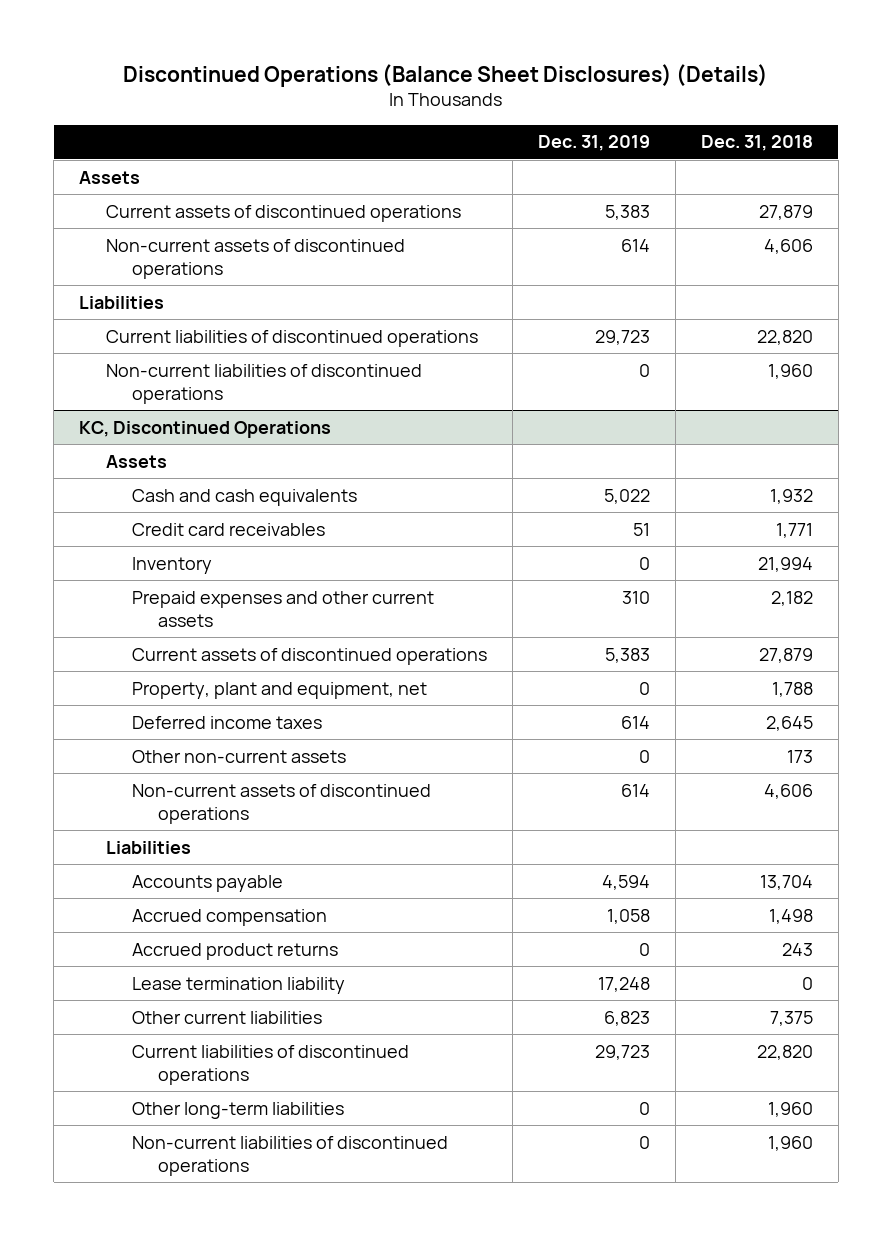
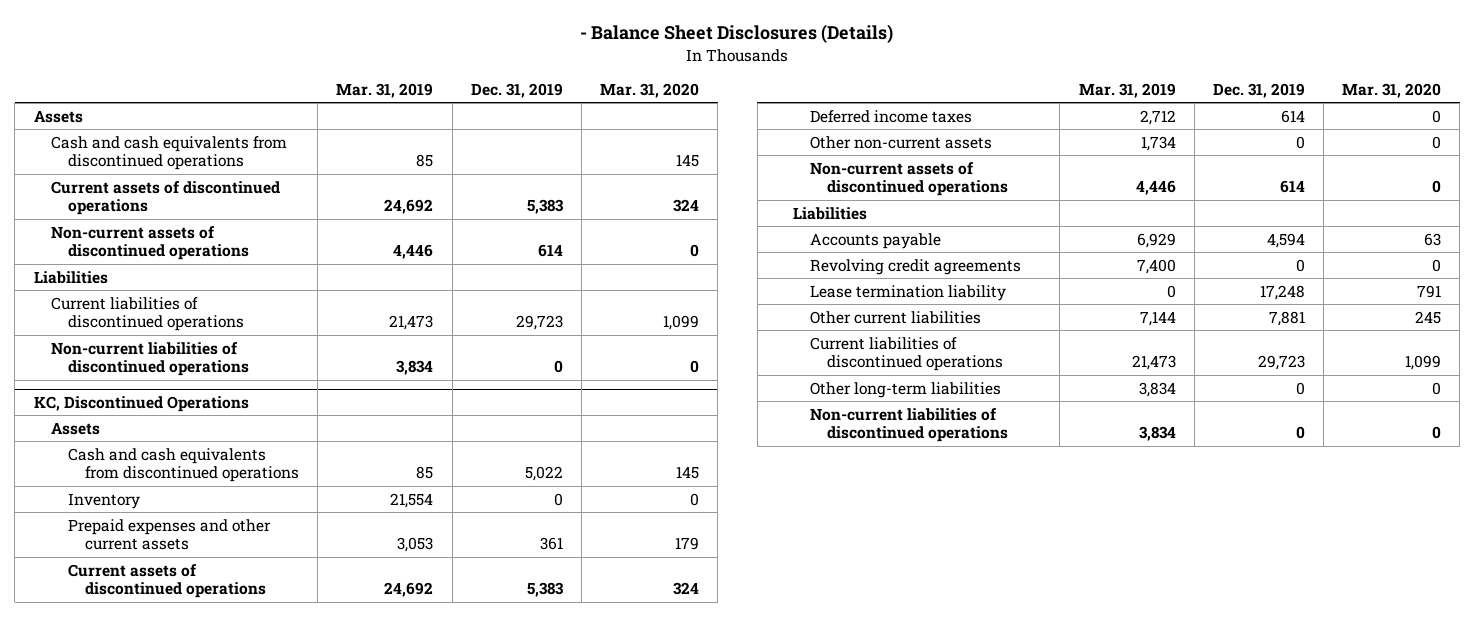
- Discontinued Operations (Balance Sheet Disclosures) (Details)
+ - Balance Sheet Disclosures (Details)
- | Dec. 31, 2019 | Dec. 31, 2018
+ | Mar. 31, 2019 | Dec. 31, 2019 | Mar. 31, 2020
+ Cash and cash equivalents from discontinued operations | 85 | | 145
@ KC, Discontinued Operations
- Cash and cash equivalents | 5,022 | 1,932
- Credit card receivables | 51 | 1,771
+ Cash and cash equivalents from discontinued operations | 85 | 5,022 | 145
- Prepaid expenses and other current assets | 310 | 2,182
+ Prepaid expenses and other current assets | 3,053 | 361 | 179
- Property, plant and equipment, net | 0 | 1,788
- Accrued compensation | 1,058 | 1,498
- Accrued product returns | 0 | 243
+ Revolving credit agreements | 7,400 | 0 | 0
- Other current liabilities | 6,823 | 7,375
+ Other current liabilities | 7,144 | 7,881 | 245

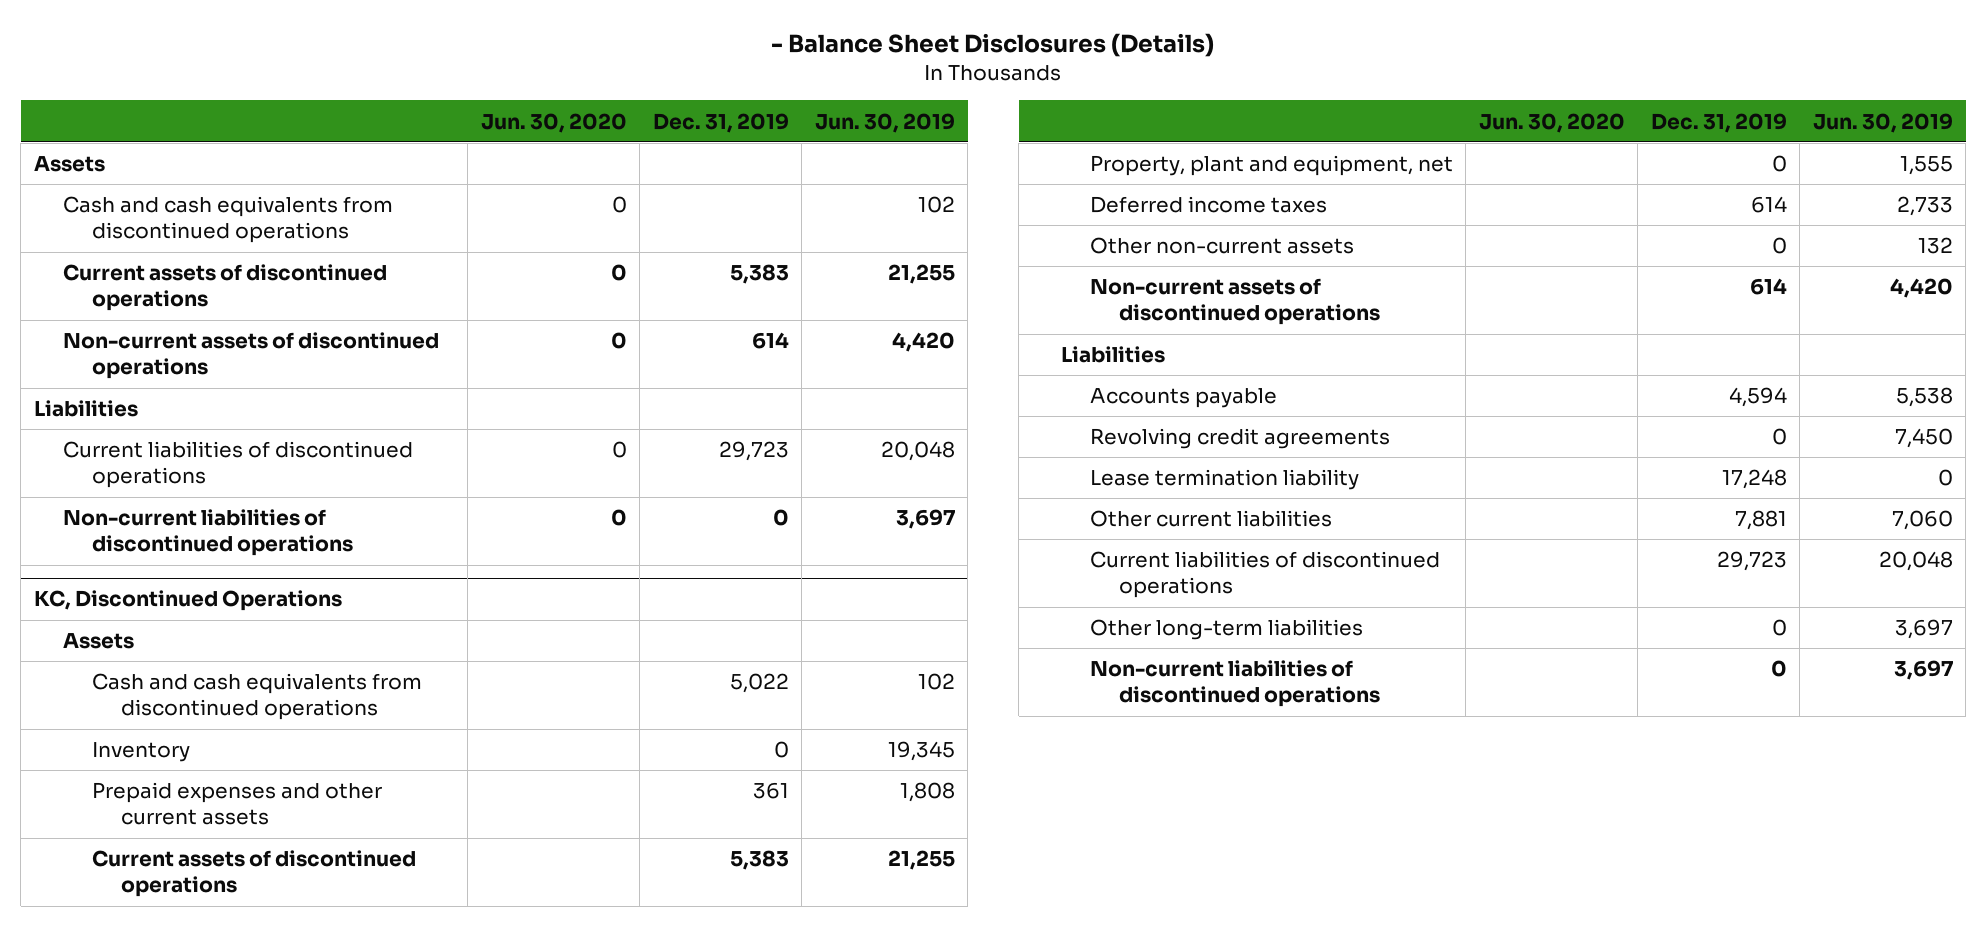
- | Mar. 31, 2019 | Dec. 31, 2019 | Mar. 31, 2020
+ | Jun. 30, 2020 | Dec. 31, 2019 | Jun. 30, 2019
@ KC, Discontinued Operations
+ Property, plant and equipment, net | | 0 | 1,555

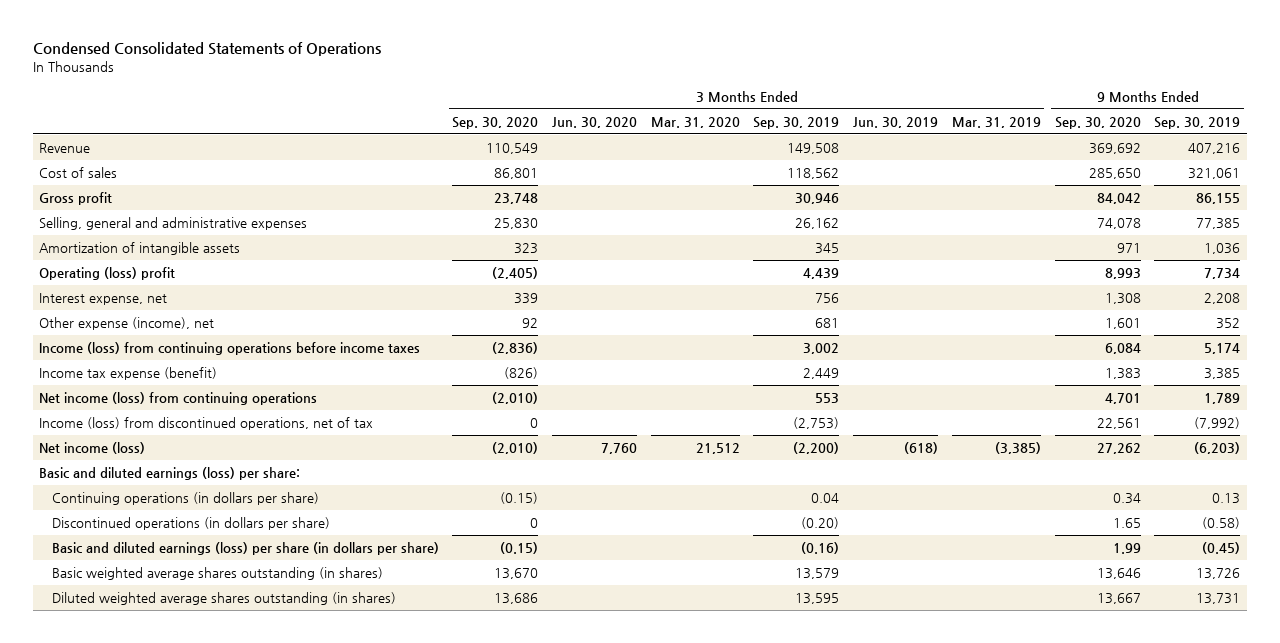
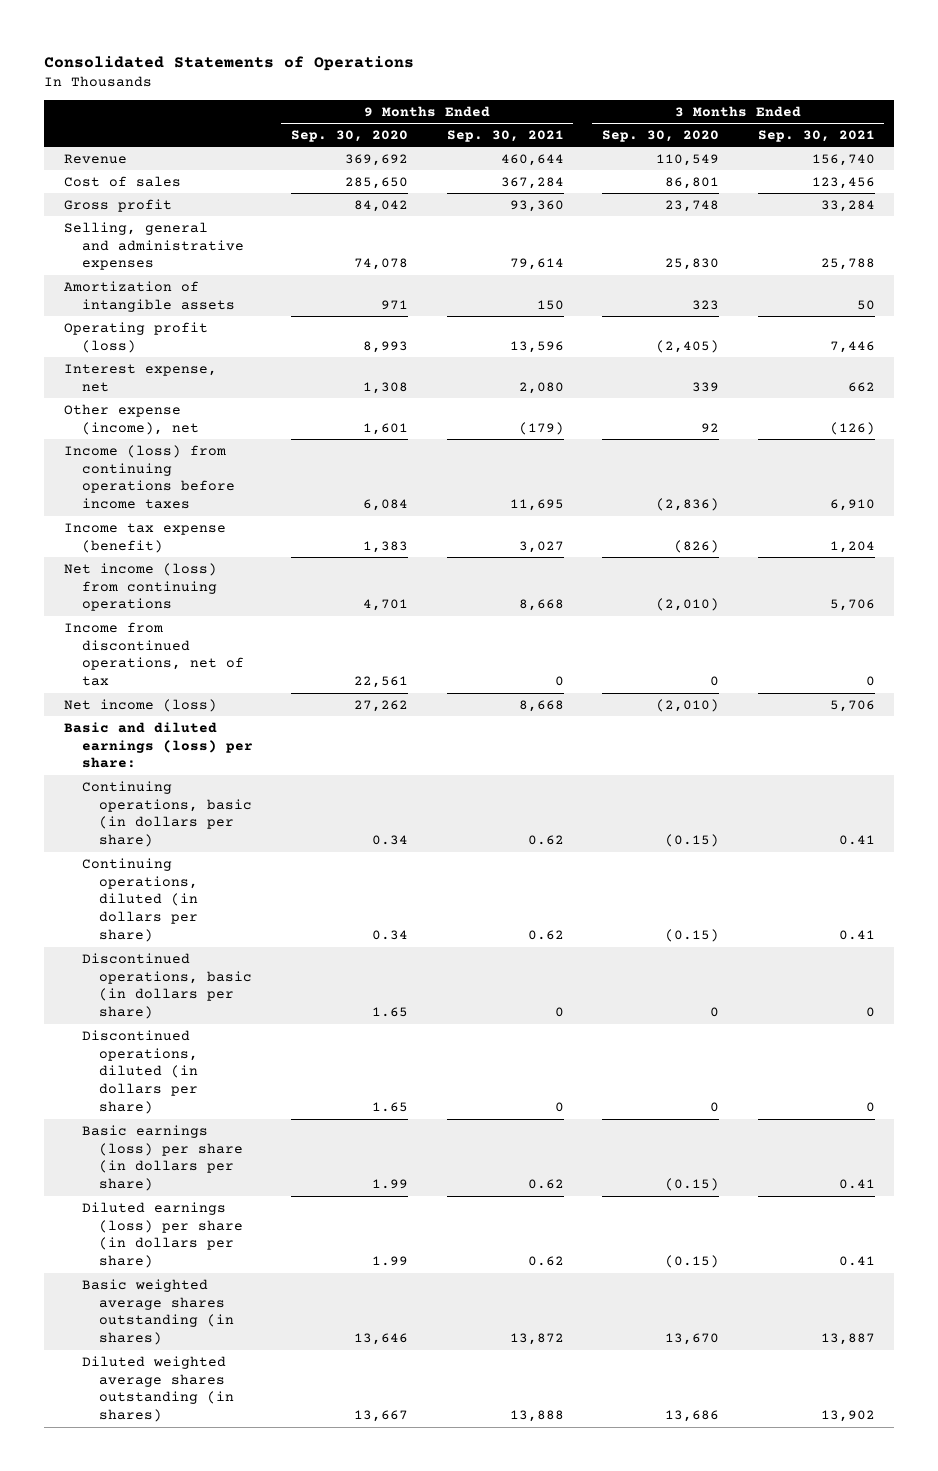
- Condensed Consolidated Statements of Operations
+ Consolidated Statements of Operations
- | 3 Months Ended Sep. 30, 2020 | 3 Months Ended Jun. 30, 2020 | 3 Months Ended Mar. 31, 2020 | 3 Months Ended Sep. 30, 2019 | 3 Months Ended Jun. 30, 2019 | 3 Months Ended Mar. 31, 2019 | 9 Months Ended Sep. 30, 2020 | 9 Months Ended Sep. 30, 2019
+ | 9 Months Ended Sep. 30, 2020 | 9 Months Ended Sep. 30, 2021 | 3 Months Ended Sep. 30, 2020 | 3 Months Ended Sep. 30, 2021
- Operating (loss) profit | (2,405) | | | 4,439 | | | 8,993 | 7,734
+ Operating profit (loss) | 8,993 | 13,596 | (2,405) | 7,446
- Income (loss) from discontinued operations, net of tax | 0 | | | (2,753) | | | 22,561 | (7,992)
+ Income from discontinued operations, net of tax | 22,561 | 0 | 0 | 0
- Continuing operations (in dollars per share) | (0.15) | | | 0.04 | | | 0.34 | 0.13
- Discontinued operations (in dollars per share) | 0 | | | (0.20) | | | 1.65 | (0.58)
- Basic and diluted earnings (loss) per share (in dollars per share) | (0.15) | | | (0.16) | | | 1.99 | (0.45)
+ Continuing operations, basic (in dollars per share) | 0.34 | 0.62 | (0.15) | 0.41
+ Continuing operations, diluted (in dollars per share) | 0.34 | 0.62 | (0.15) | 0.41
+ Discontinued operations, basic (in dollars per share) | 1.65 | 0 | 0 | 0
+ Discontinued operations, diluted (in dollars per share) | 1.65 | 0 | 0 | 0
+ Basic earnings (loss) per share (in dollars per share) | 1.99 | 0.62 | (0.15) | 0.41
+ Diluted earnings (loss) per share (in dollars per share) | 1.99 | 0.62 | (0.15) | 0.41

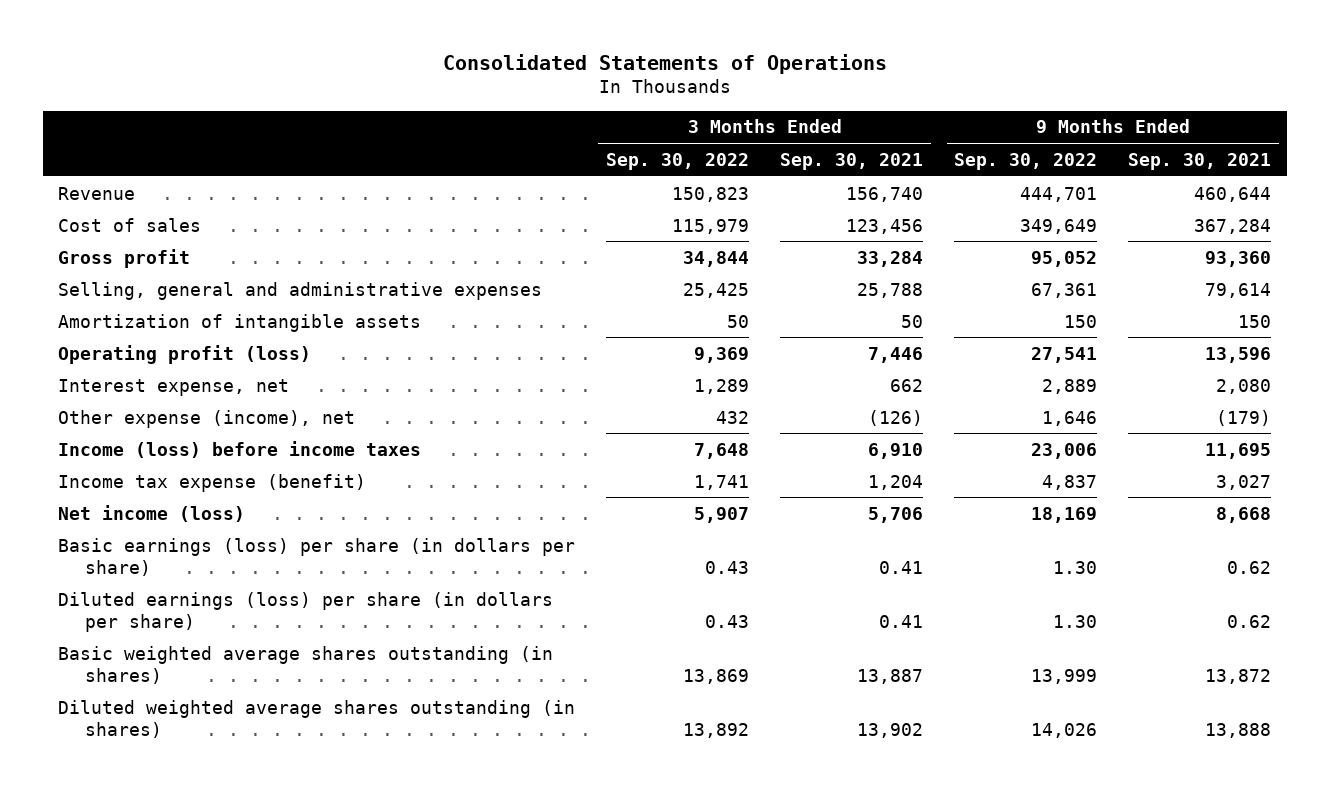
- | 9 Months Ended Sep. 30, 2020 | 9 Months Ended Sep. 30, 2021 | 3 Months Ended Sep. 30, 2020 | 3 Months Ended Sep. 30, 2021
+ | 3 Months Ended Sep. 30, 2022 | 3 Months Ended Sep. 30, 2021 | 9 Months Ended Sep. 30, 2022 | 9 Months Ended Sep. 30, 2021
- Income (loss) from continuing operations before income taxes | 6,084 | 11,695 | (2,836) | 6,910
+ Income (loss) before income taxes | 7,648 | 6,910 | 23,006 | 11,695
- Net income (loss) from continuing operations | 4,701 | 8,668 | (2,010) | 5,706
- Income from discontinued operations, net of tax | 22,561 | 0 | 0 | 0
- Basic and diluted earnings (loss) per share:
- Continuing operations, basic (in dollars per share) | 0.34 | 0.62 | (0.15) | 0.41
- Continuing operations, diluted (in dollars per share) | 0.34 | 0.62 | (0.15) | 0.41
- Discontinued operations, basic (in dollars per share) | 1.65 | 0 | 0 | 0
- Discontinued operations, diluted (in dollars per share) | 1.65 | 0 | 0 | 0

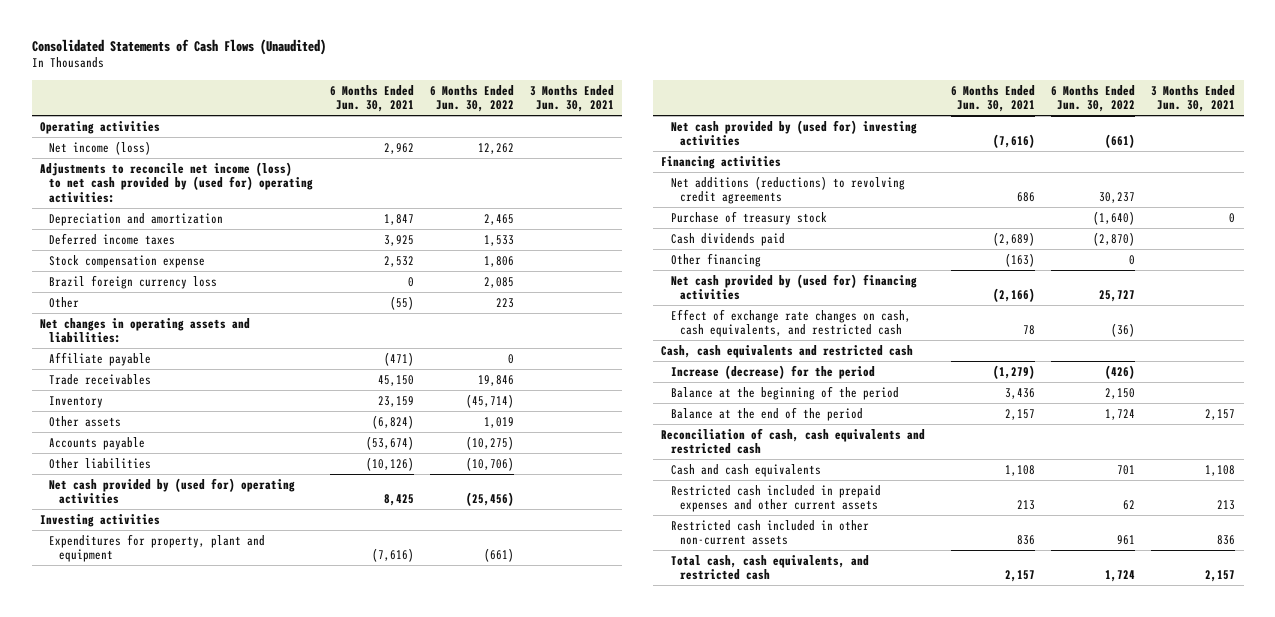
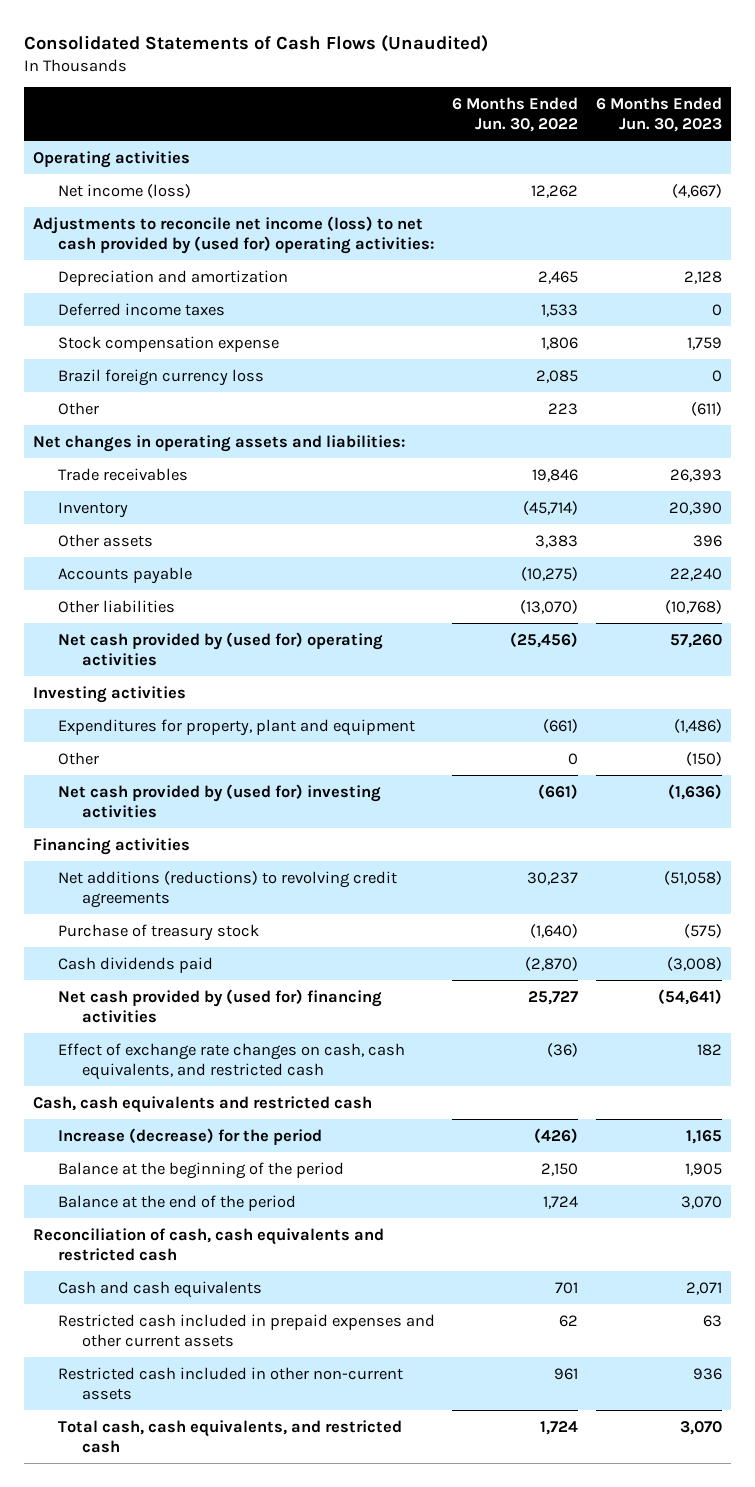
- | 6 Months Ended Jun. 30, 2021 | 6 Months Ended Jun. 30, 2022 | 3 Months Ended Jun. 30, 2021
+ | 6 Months Ended Jun. 30, 2022 | 6 Months Ended Jun. 30, 2023
- Affiliate payable | (471) | 0 |
- Other assets | (6,824) | 1,019 |
+ Other assets | 3,383 | 396
- Other liabilities | (10,126) | (10,706) |
+ Other liabilities | (13,070) | (10,768)
+ Other | 0 | (150)
- Other financing | (163) | 0 |

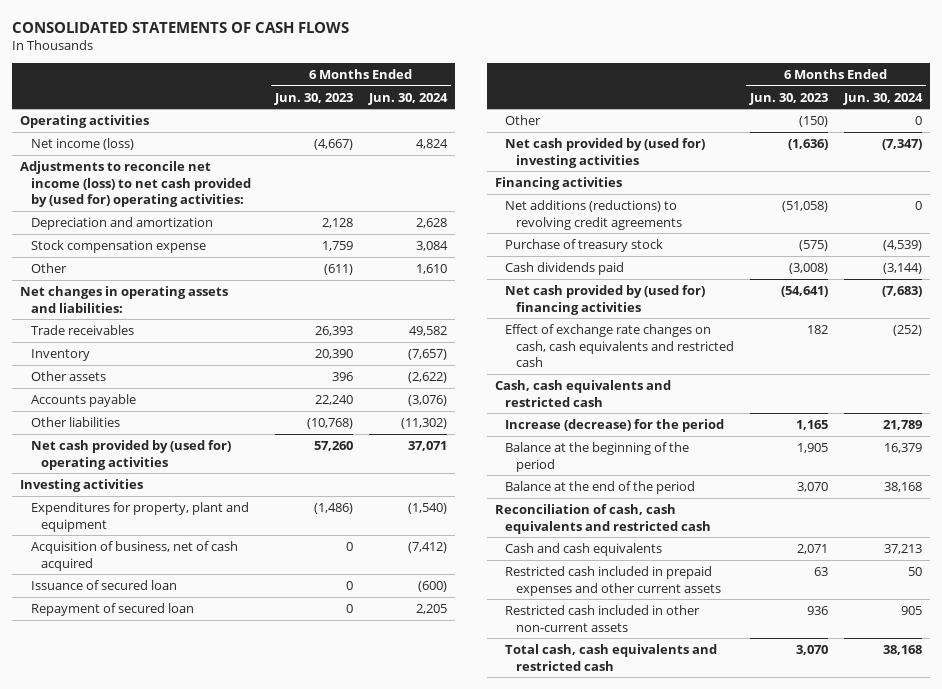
- Consolidated Statements of Cash Flows (Unaudited)
+ CONSOLIDATED STATEMENTS OF CASH FLOWS
- | 6 Months Ended Jun. 30, 2022 | 6 Months Ended Jun. 30, 2023
+ | 6 Months Ended Jun. 30, 2023 | 6 Months Ended Jun. 30, 2024
- Deferred income taxes | 1,533 | 0
- Brazil foreign currency loss | 2,085 | 0
+ Acquisition of business, net of cash acquired | 0 | (7,412)
+ Issuance of secured loan | 0 | (600)
+ Repayment of secured loan | 0 | 2,205
- Effect of exchange rate changes on cash, cash equivalents, and restricted cash | (36) | 182
+ Effect of exchange rate changes on cash, cash equivalents and restricted cash | 182 | (252)
- Total cash, cash equivalents, and restricted cash | 1,724 | 3,070
+ Total cash, cash equivalents and restricted cash | 3,070 | 38,168

